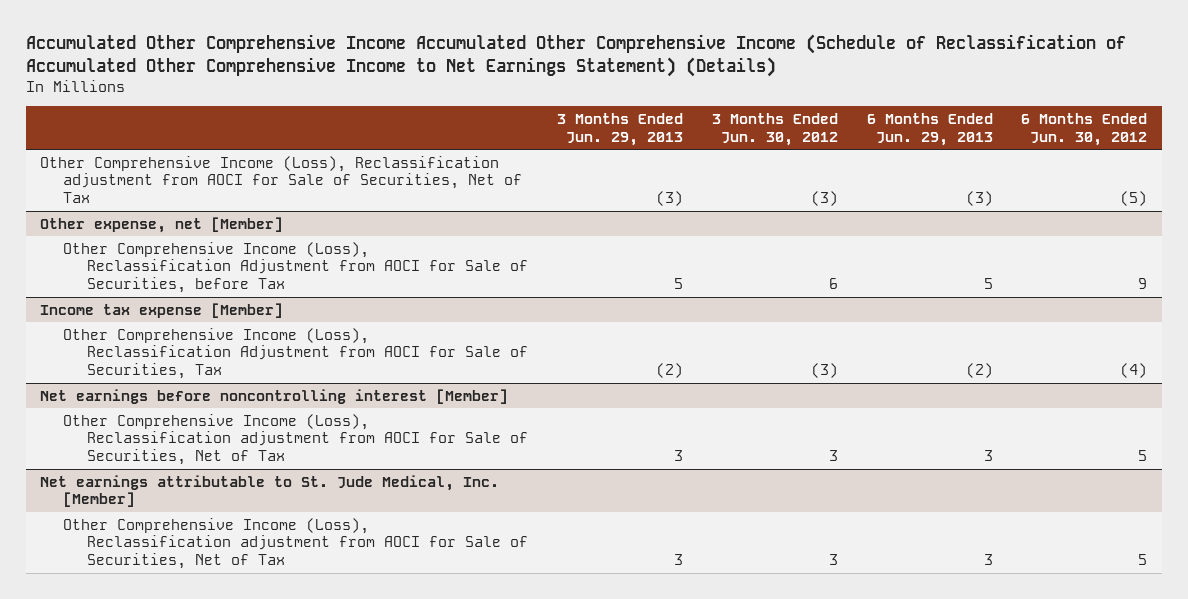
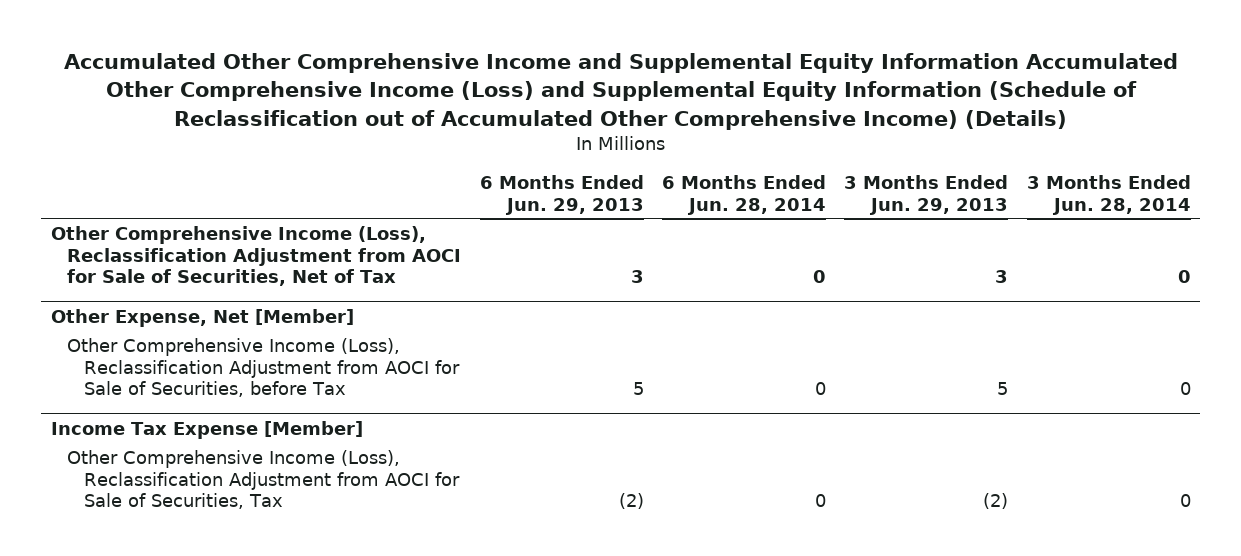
- Accumulated Other Comprehensive Income Accumulated Other Comprehensive Income (Schedule of Reclassification of Accumulated Other Comprehensive Income to Net Earnings Statement) (Details)
+ Accumulated Other Comprehensive Income and Supplemental Equity Information Accumulated Other Comprehensive Income (Loss) and Supplemental Equity Information (Schedule of Reclassification out of Accumulated Other Comprehensive Income) (Details)
- | 3 Months Ended Jun. 29, 2013 | 3 Months Ended Jun. 30, 2012 | 6 Months Ended Jun. 29, 2013 | 6 Months Ended Jun. 30, 2012
+ | 6 Months Ended Jun. 29, 2013 | 6 Months Ended Jun. 28, 2014 | 3 Months Ended Jun. 29, 2013 | 3 Months Ended Jun. 28, 2014
- Other Comprehensive Income (Loss), Reclassification adjustment from AOCI for Sale of Securities, Net of Tax | (3) | (3) | (3) | (5)
- Other expense, net [Member]
+ Other Comprehensive Income (Loss), Reclassification Adjustment from AOCI for Sale of Securities, Net of Tax | 3 | 0 | 3 | 0
+ Other Expense, Net [Member]
- Income tax expense [Member]
+ Income Tax Expense [Member]
- Net earnings before noncontrolling interest [Member]
- Other Comprehensive Income (Loss), Reclassification adjustment from AOCI for Sale of Securities, Net of Tax | 3 | 3 | 3 | 5
- Net earnings attributable to St. Jude Medical, Inc. [Member]
- Other Comprehensive Income (Loss), Reclassification adjustment from AOCI for Sale of Securities, Net of Tax | 3 | 3 | 3 | 5

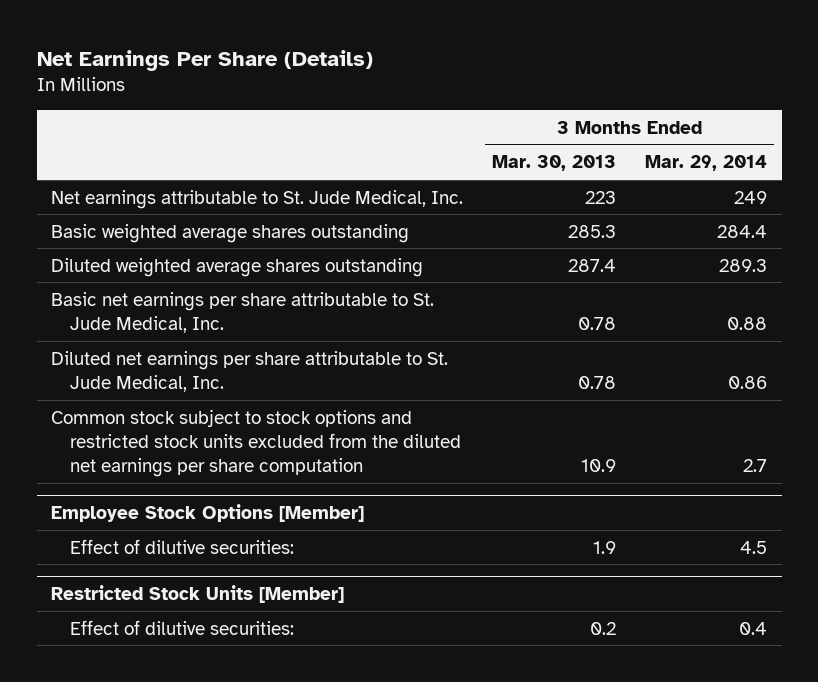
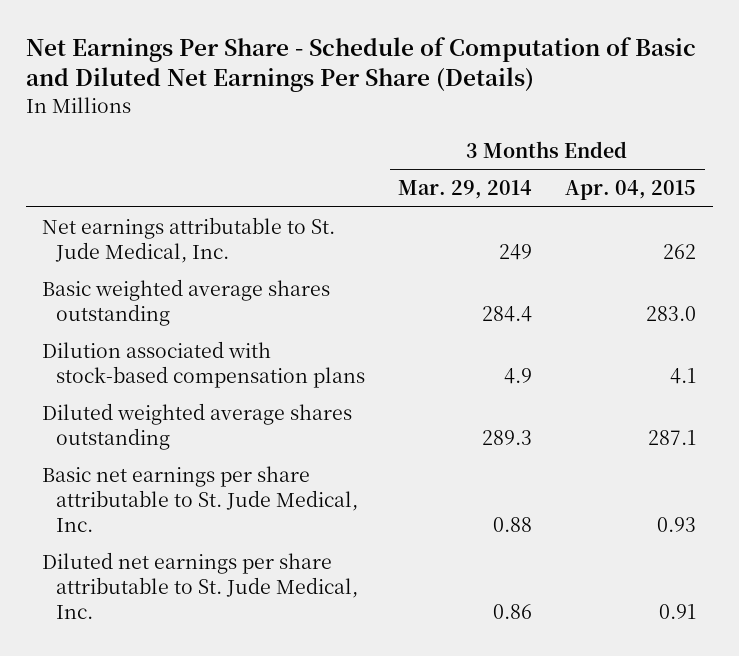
- Net Earnings Per Share (Details)
+ Net Earnings Per Share - Schedule of Computation of Basic and Diluted Net Earnings Per Share (Details)
- | 3 Months Ended Mar. 30, 2013 | 3 Months Ended Mar. 29, 2014
+ | 3 Months Ended Mar. 29, 2014 | 3 Months Ended Apr. 04, 2015
+ Dilution associated with stock-based compensation plans | 4.9 | 4.1
- Common stock subject to stock options and restricted stock units excluded from the diluted net earnings per share computation | 10.9 | 2.7
- Employee Stock Options [Member]
- Effect of dilutive securities: | 1.9 | 4.5
- Restricted Stock Units [Member]
- Effect of dilutive securities: | 0.2 | 0.4

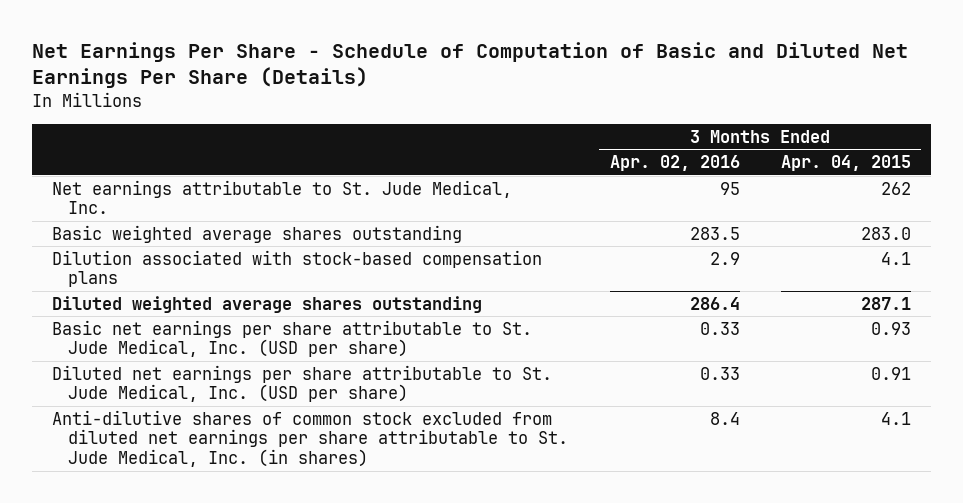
- | 3 Months Ended Mar. 29, 2014 | 3 Months Ended Apr. 04, 2015
+ | 3 Months Ended Apr. 02, 2016 | 3 Months Ended Apr. 04, 2015
- Basic net earnings per share attributable to St. Jude Medical, Inc. | 0.88 | 0.93
- Diluted net earnings per share attributable to St. Jude Medical, Inc. | 0.86 | 0.91
+ Basic net earnings per share attributable to St. Jude Medical, Inc. (USD per share) | 0.33 | 0.93
+ Diluted net earnings per share attributable to St. Jude Medical, Inc. (USD per share) | 0.33 | 0.91
+ Anti-dilutive shares of common stock excluded from diluted net earnings per share attributable to St. Jude Medical, Inc. (in shares) | 8.4 | 4.1

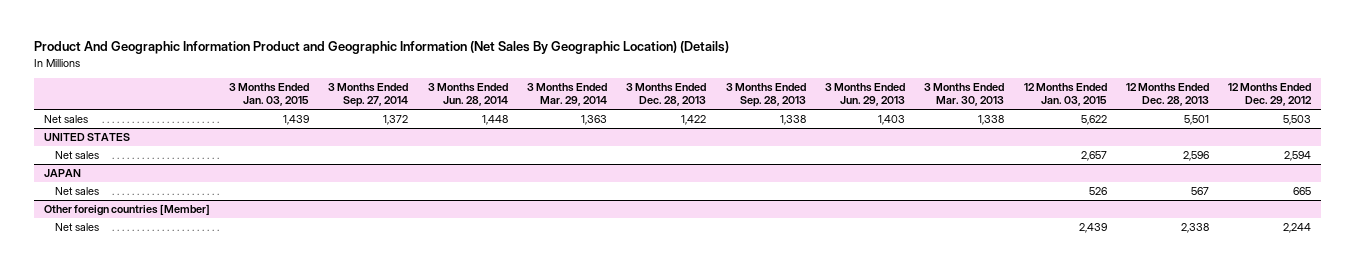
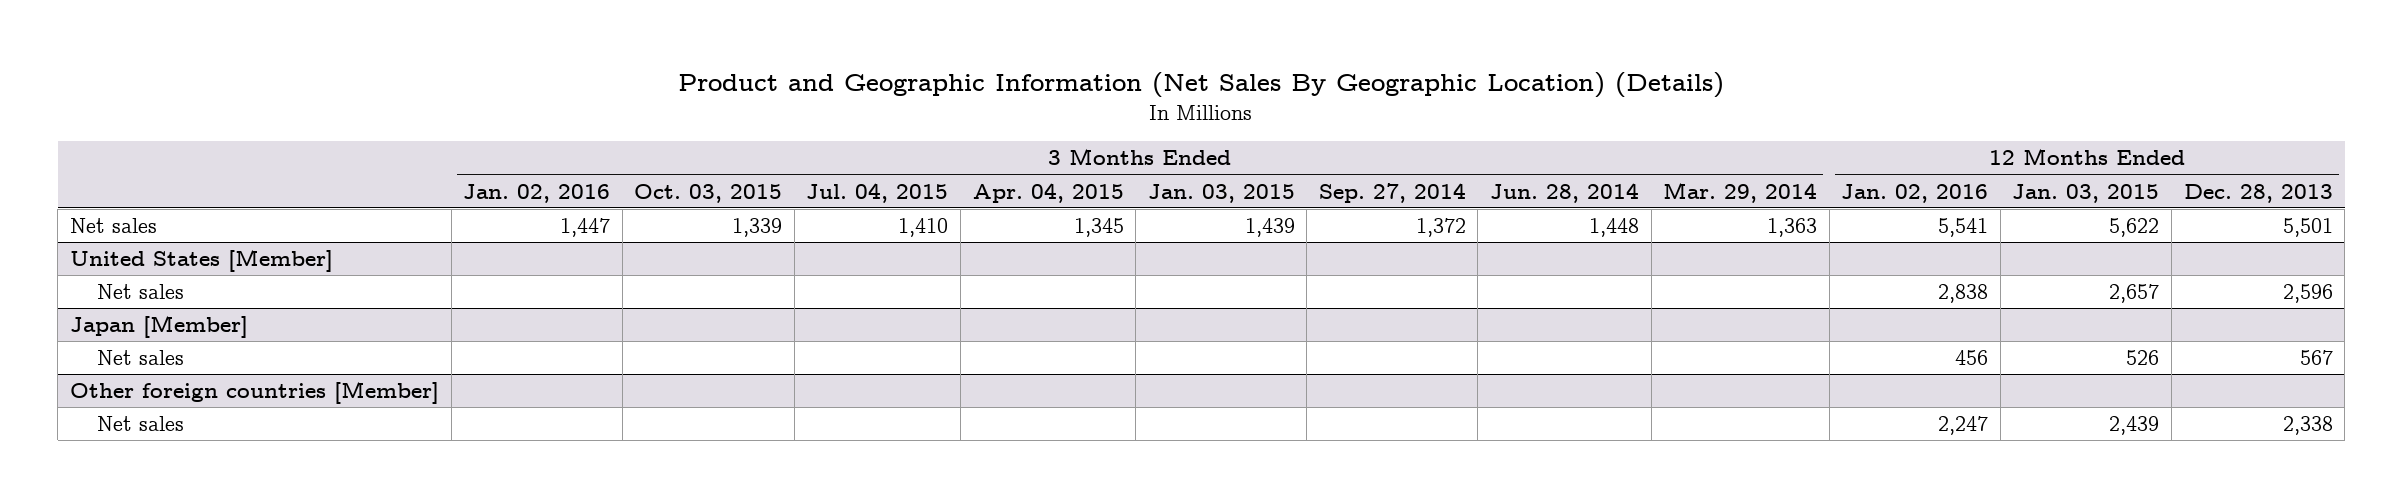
- Product And Geographic Information Product and Geographic Information (Net Sales By Geographic Location) (Details)
+ Product and Geographic Information (Net Sales By Geographic Location) (Details)
- | 3 Months Ended Jan. 03, 2015 | 3 Months Ended Sep. 27, 2014 | 3 Months Ended Jun. 28, 2014 | 3 Months Ended Mar. 29, 2014 | 3 Months Ended Dec. 28, 2013 | 3 Months Ended Sep. 28, 2013 | 3 Months Ended Jun. 29, 2013 | 3 Months Ended Mar. 30, 2013 | 12 Months Ended Jan. 03, 2015 | 12 Months Ended Dec. 28, 2013 | 12 Months Ended Dec. 29, 2012
+ | 3 Months Ended Jan. 02, 2016 | 3 Months Ended Oct. 03, 2015 | 3 Months Ended Jul. 04, 2015 | 3 Months Ended Apr. 04, 2015 | 3 Months Ended Jan. 03, 2015 | 3 Months Ended Sep. 27, 2014 | 3 Months Ended Jun. 28, 2014 | 3 Months Ended Mar. 29, 2014 | 12 Months Ended Jan. 02, 2016 | 12 Months Ended Jan. 03, 2015 | 12 Months Ended Dec. 28, 2013
- UNITED STATES
+ United States [Member]
- JAPAN
+ Japan [Member]

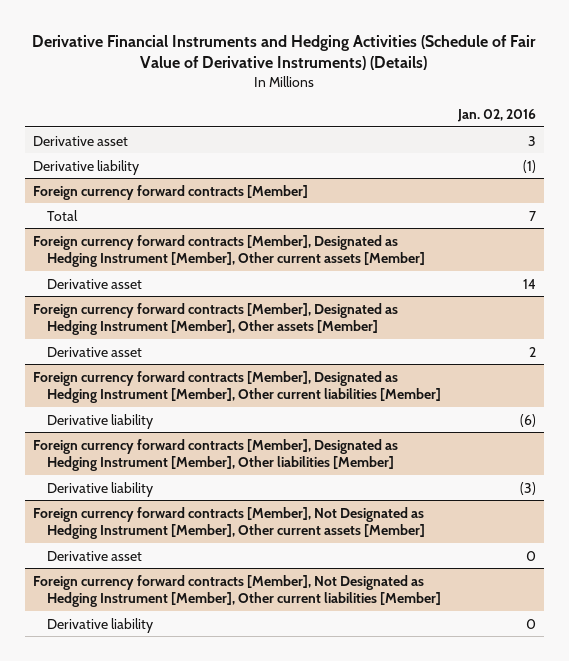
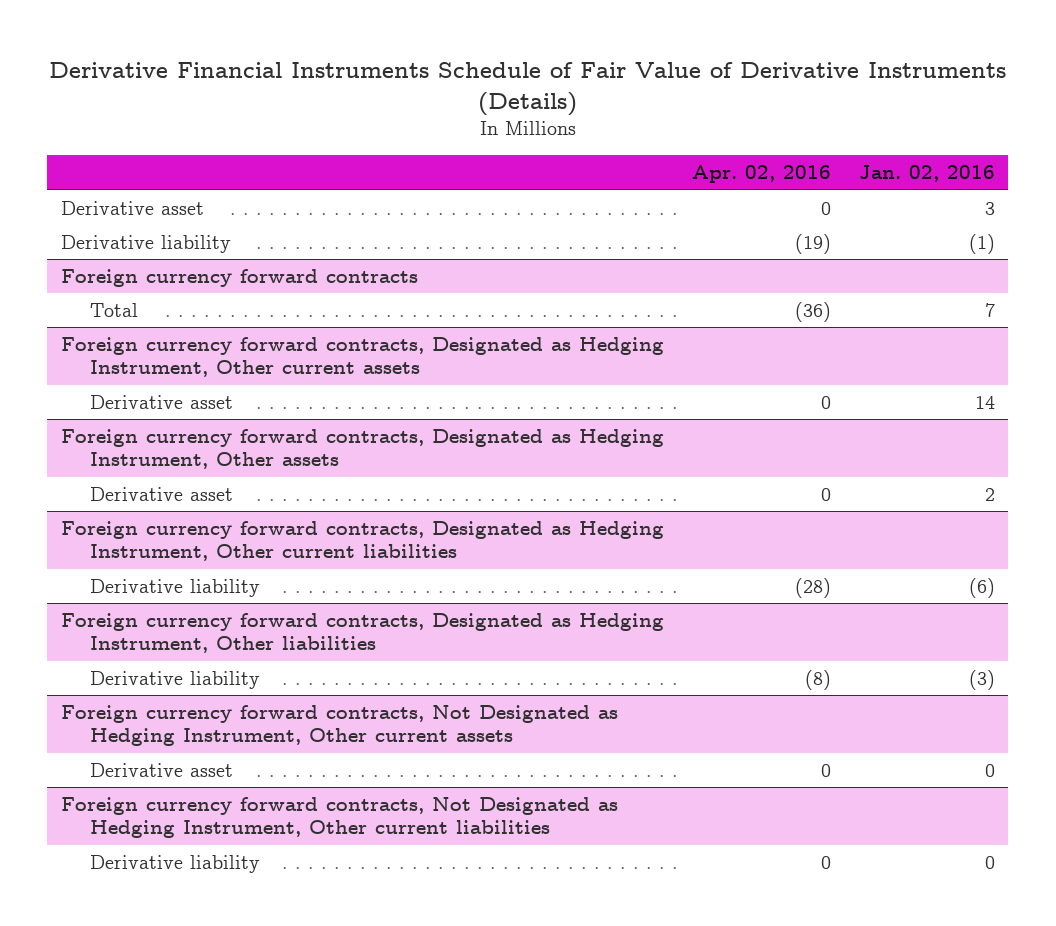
- Derivative Financial Instruments and Hedging Activities (Schedule of Fair Value of Derivative Instruments) (Details)
+ Derivative Financial Instruments Schedule of Fair Value of Derivative Instruments (Details)
- | Jan. 02, 2016
+ | Apr. 02, 2016 | Jan. 02, 2016
- Foreign currency forward contracts [Member]
+ Foreign currency forward contracts
- Foreign currency forward contracts [Member], Designated as Hedging Instrument [Member], Other current assets [Member]
+ Foreign currency forward contracts, Designated as Hedging Instrument, Other current assets
- Foreign currency forward contracts [Member], Designated as Hedging Instrument [Member], Other assets [Member]
+ Foreign currency forward contracts, Designated as Hedging Instrument, Other assets
- Foreign currency forward contracts [Member], Designated as Hedging Instrument [Member], Other current liabilities [Member]
+ Foreign currency forward contracts, Designated as Hedging Instrument, Other current liabilities
- Foreign currency forward contracts [Member], Designated as Hedging Instrument [Member], Other liabilities [Member]
+ Foreign currency forward contracts, Designated as Hedging Instrument, Other liabilities
- Foreign currency forward contracts [Member], Not Designated as Hedging Instrument [Member], Other current assets [Member]
+ Foreign currency forward contracts, Not Designated as Hedging Instrument, Other current assets
- Foreign currency forward contracts [Member], Not Designated as Hedging Instrument [Member], Other current liabilities [Member]
+ Foreign currency forward contracts, Not Designated as Hedging Instrument, Other current liabilities

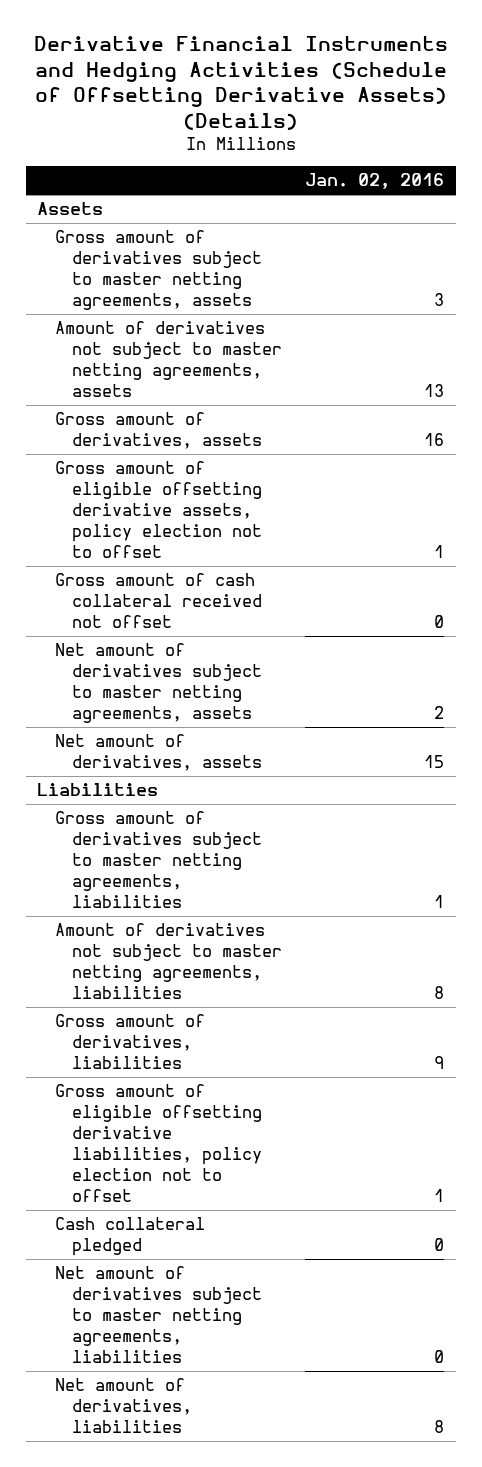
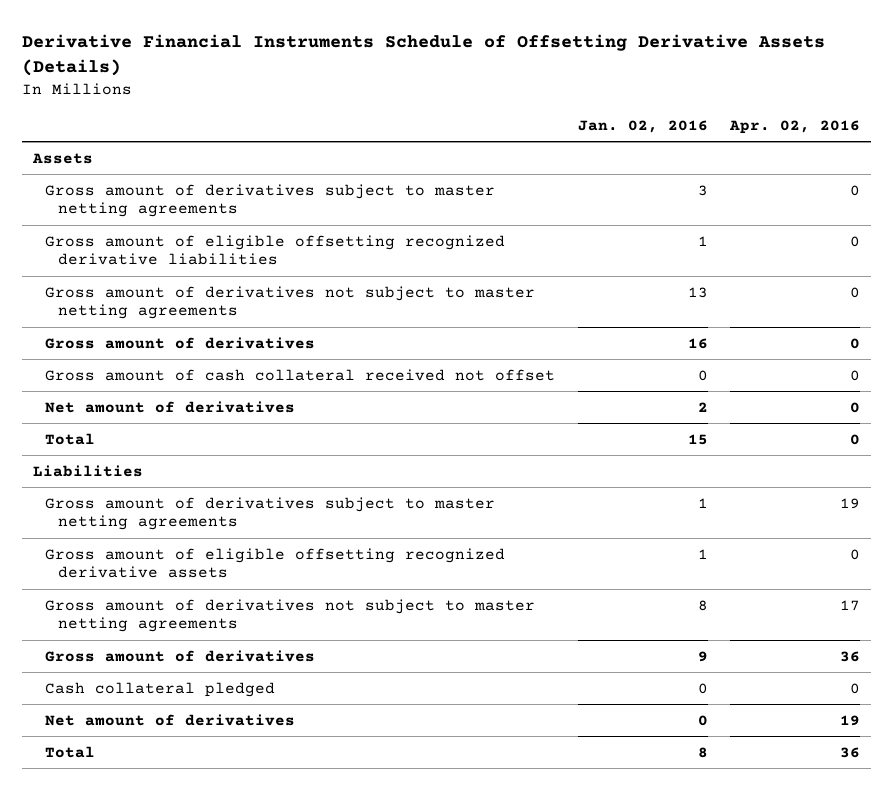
- Derivative Financial Instruments and Hedging Activities (Schedule of Offsetting Derivative Assets) (Details)
+ Derivative Financial Instruments Schedule of Offsetting Derivative Assets (Details)
- | Jan. 02, 2016
+ | Jan. 02, 2016 | Apr. 02, 2016
- Gross amount of derivatives subject to master netting agreements, assets | 3
- Amount of derivatives not subject to master netting agreements, assets | 13
- Gross amount of derivatives, assets | 16
- Gross amount of eligible offsetting derivative assets, policy election not to offset | 1
+ Gross amount of derivatives subject to master netting agreements | 3 | 0
+ Gross amount of eligible offsetting recognized derivative liabilities | 1 | 0
+ Gross amount of derivatives not subject to master netting agreements | 13 | 0
+ Gross amount of derivatives | 16 | 0
- Net amount of derivatives subject to master netting agreements, assets | 2
- Net amount of derivatives, assets | 15
+ Net amount of derivatives | 2 | 0
+ Total | 15 | 0
- Gross amount of derivatives subject to master netting agreements, liabilities | 1
- Amount of derivatives not subject to master netting agreements, liabilities | 8
- Gross amount of derivatives, liabilities | 9
- Gross amount of eligible offsetting derivative liabilities, policy election not to offset | 1
+ Gross amount of derivatives subject to master netting agreements | 1 | 19
+ Gross amount of eligible offsetting recognized derivative assets | 1 | 0
+ Gross amount of derivatives not subject to master netting agreements | 8 | 17
+ Gross amount of derivatives | 9 | 36
- Net amount of derivatives subject to master netting agreements, liabilities | 0
- Net amount of derivatives, liabilities | 8
+ Net amount of derivatives | 0 | 19
+ Total | 8 | 36

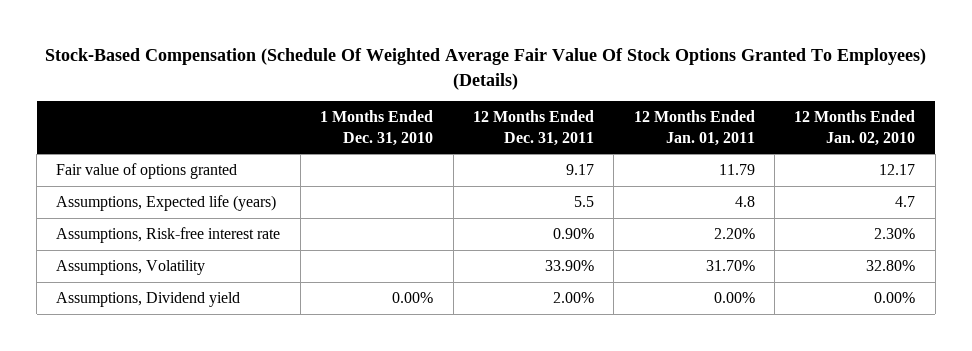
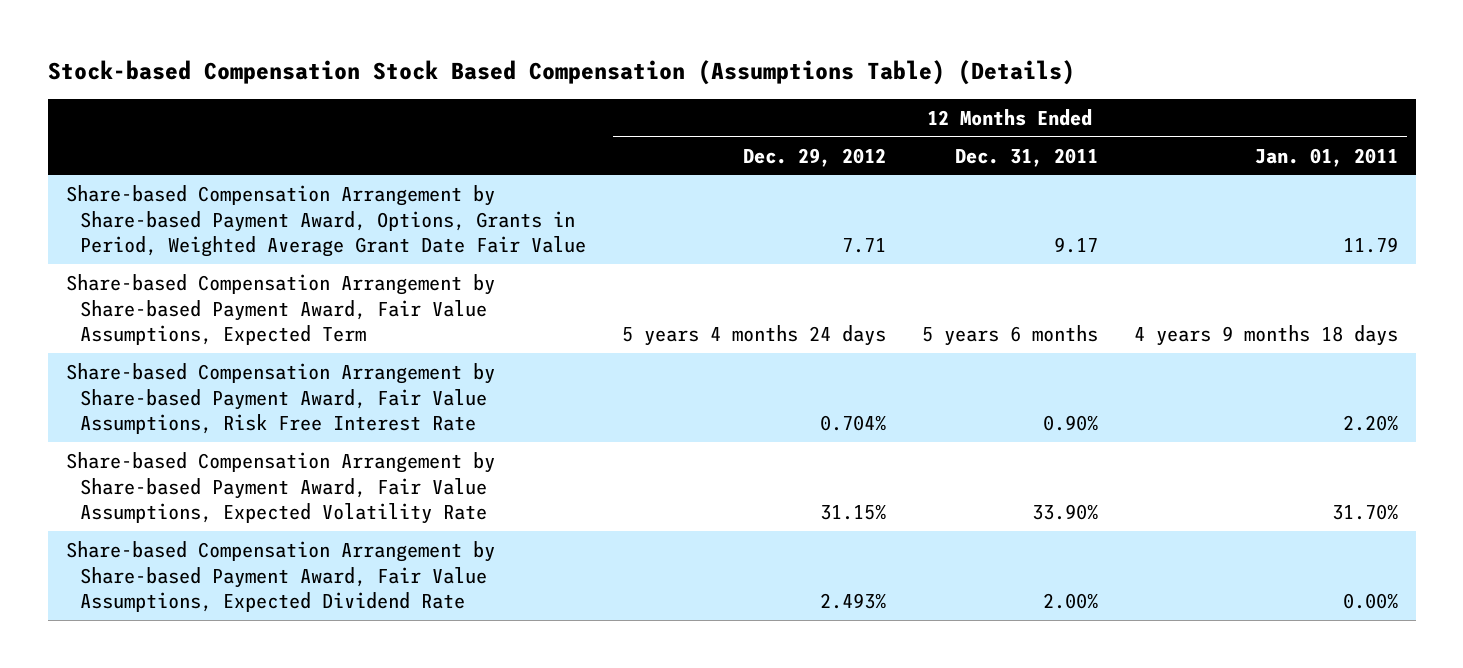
- Stock-Based Compensation (Schedule Of Weighted Average Fair Value Of Stock Options Granted To Employees) (Details)
+ Stock-based Compensation Stock Based Compensation (Assumptions Table) (Details)
- | 1 Months Ended Dec. 31, 2010 | 12 Months Ended Dec. 31, 2011 | 12 Months Ended Jan. 01, 2011 | 12 Months Ended Jan. 02, 2010
+ | 12 Months Ended Dec. 29, 2012 | 12 Months Ended Dec. 31, 2011 | 12 Months Ended Jan. 01, 2011
- Fair value of options granted | | 9.17 | 11.79 | 12.17
- Assumptions, Expected life (years) | | 5.5 | 4.8 | 4.7
- Assumptions, Risk-free interest rate | | 0.90% | 2.20% | 2.30%
- Assumptions, Volatility | | 33.90% | 31.70% | 32.80%
- Assumptions, Dividend yield | 0.00% | 2.00% | 0.00% | 0.00%
+ Share-based Compensation Arrangement by Share-based Payment Award, Options, Grants in Period, Weighted Average Grant Date Fair Value | 7.71 | 9.17 | 11.79
+ Share-based Compensation Arrangement by Share-based Payment Award, Fair Value Assumptions, Expected Term | 5 years 4 months 24 days | 5 years 6 months | 4 years 9 months 18 days
+ Share-based Compensation Arrangement by Share-based Payment Award, Fair Value Assumptions, Risk Free Interest Rate | 0.704% | 0.90% | 2.20%
+ Share-based Compensation Arrangement by Share-based Payment Award, Fair Value Assumptions, Expected Volatility Rate | 31.15% | 33.90% | 31.70%
+ Share-based Compensation Arrangement by Share-based Payment Award, Fair Value Assumptions, Expected Dividend Rate | 2.493% | 2.00% | 0.00%

